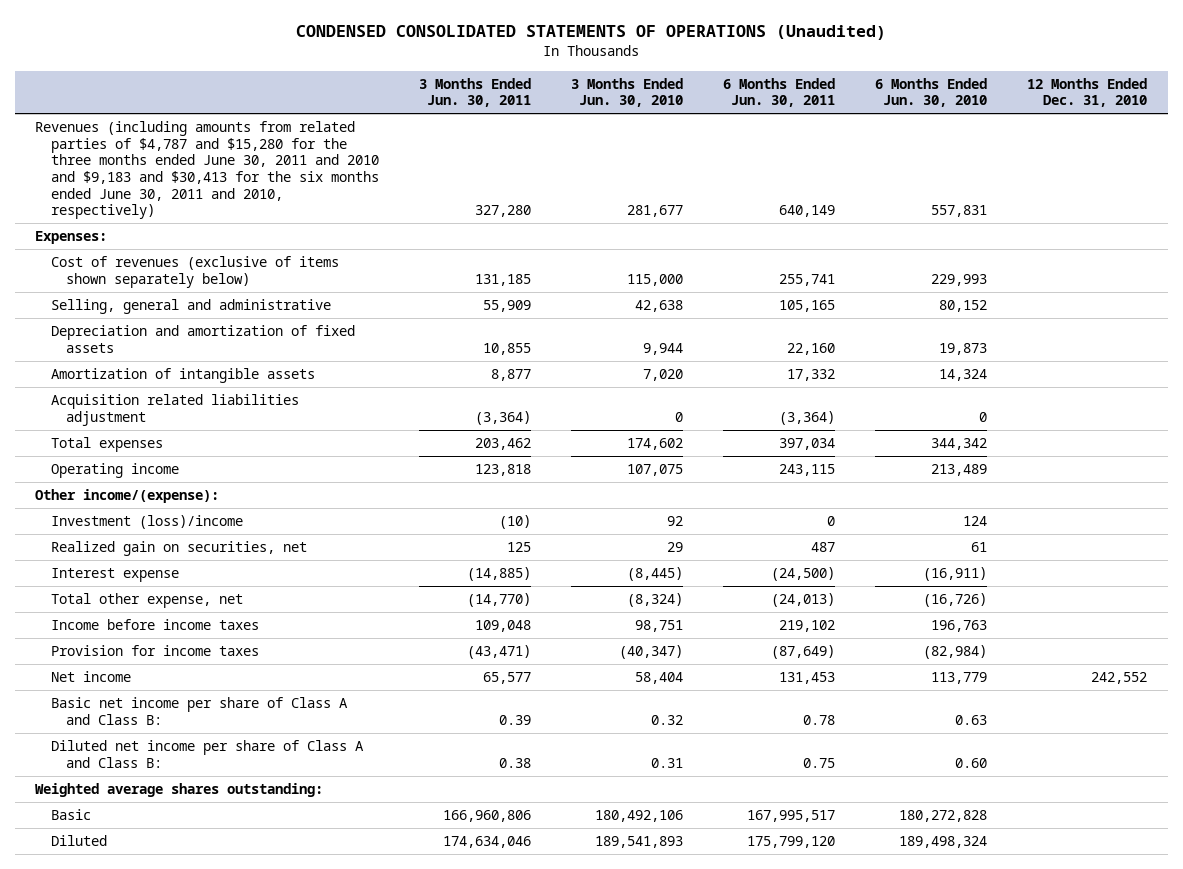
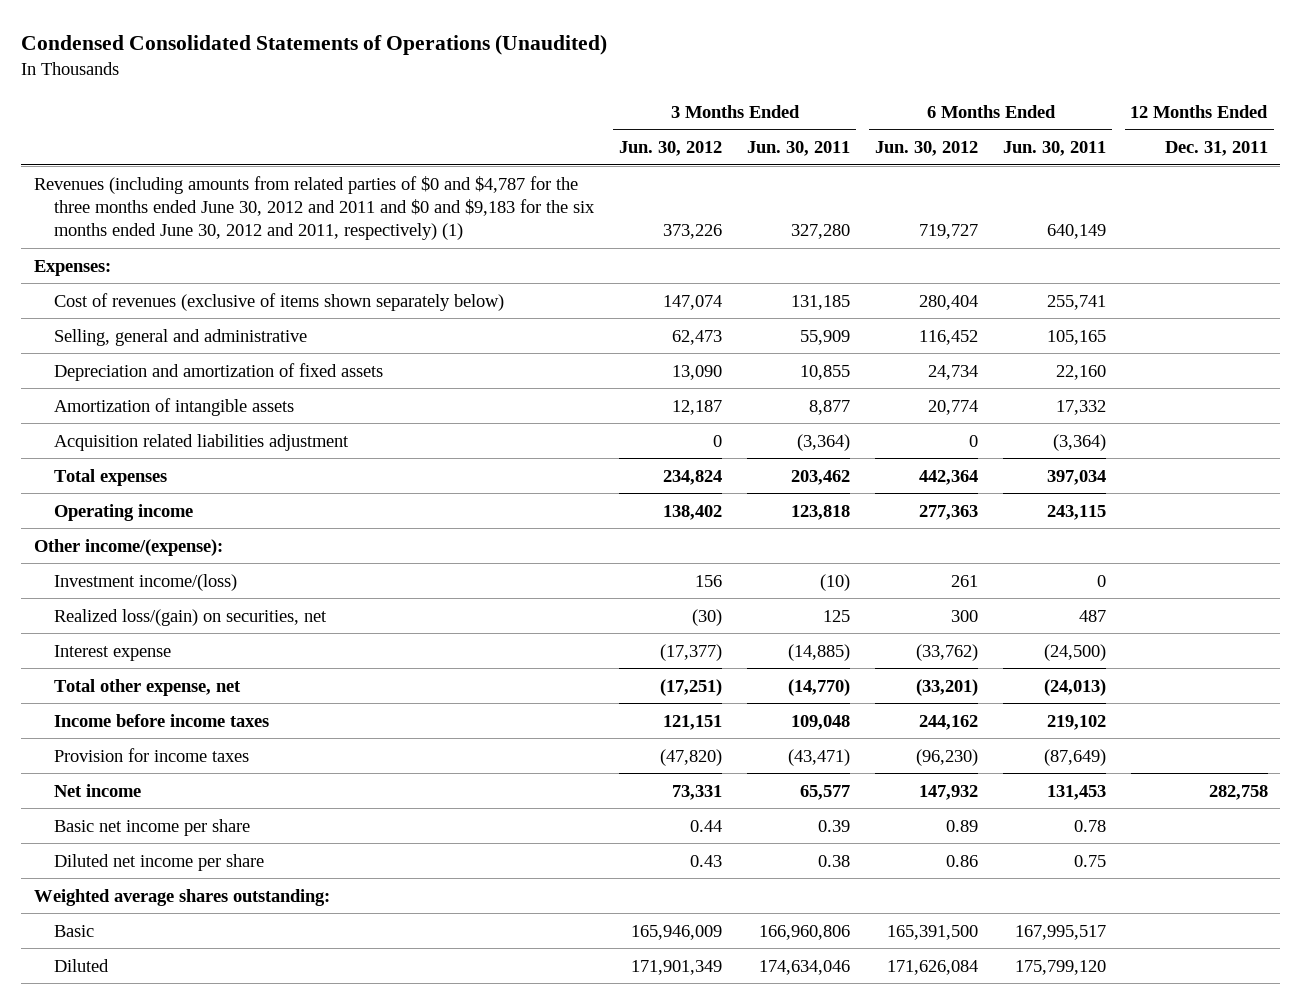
- CONDENSED CONSOLIDATED STATEMENTS OF OPERATIONS (Unaudited)
+ Condensed Consolidated Statements of Operations (Unaudited)
- | 3 Months Ended Jun. 30, 2011 | 3 Months Ended Jun. 30, 2010 | 6 Months Ended Jun. 30, 2011 | 6 Months Ended Jun. 30, 2010 | 12 Months Ended Dec. 31, 2010
+ | 3 Months Ended Jun. 30, 2012 | 3 Months Ended Jun. 30, 2011 | 6 Months Ended Jun. 30, 2012 | 6 Months Ended Jun. 30, 2011 | 12 Months Ended Dec. 31, 2011
- Revenues (including amounts from related parties of $4,787 and $15,280 for the three months ended June 30, 2011 and 2010 and $9,183 and $30,413 for the six months ended June 30, 2011 and 2010, respectively) | 327,280 | 281,677 | 640,149 | 557,831 |
+ Revenues (including amounts from related parties of $0 and $4,787 for the three months ended June 30, 2012 and 2011 and $0 and $9,183 for the six months ended June 30, 2012 and 2011, respectively) (1) | 373,226 | 327,280 | 719,727 | 640,149 |
- Investment (loss)/income | (10) | 92 | 0 | 124 |
- Realized gain on securities, net | 125 | 29 | 487 | 61 |
+ Investment income/(loss) | 156 | (10) | 261 | 0 |
+ Realized loss/(gain) on securities, net | (30) | 125 | 300 | 487 |
- Basic net income per share of Class A and Class B: | 0.39 | 0.32 | 0.78 | 0.63 |
- Diluted net income per share of Class A and Class B: | 0.38 | 0.31 | 0.75 | 0.60 |
+ Basic net income per share | 0.44 | 0.39 | 0.89 | 0.78 |
+ Diluted net income per share | 0.43 | 0.38 | 0.86 | 0.75 |

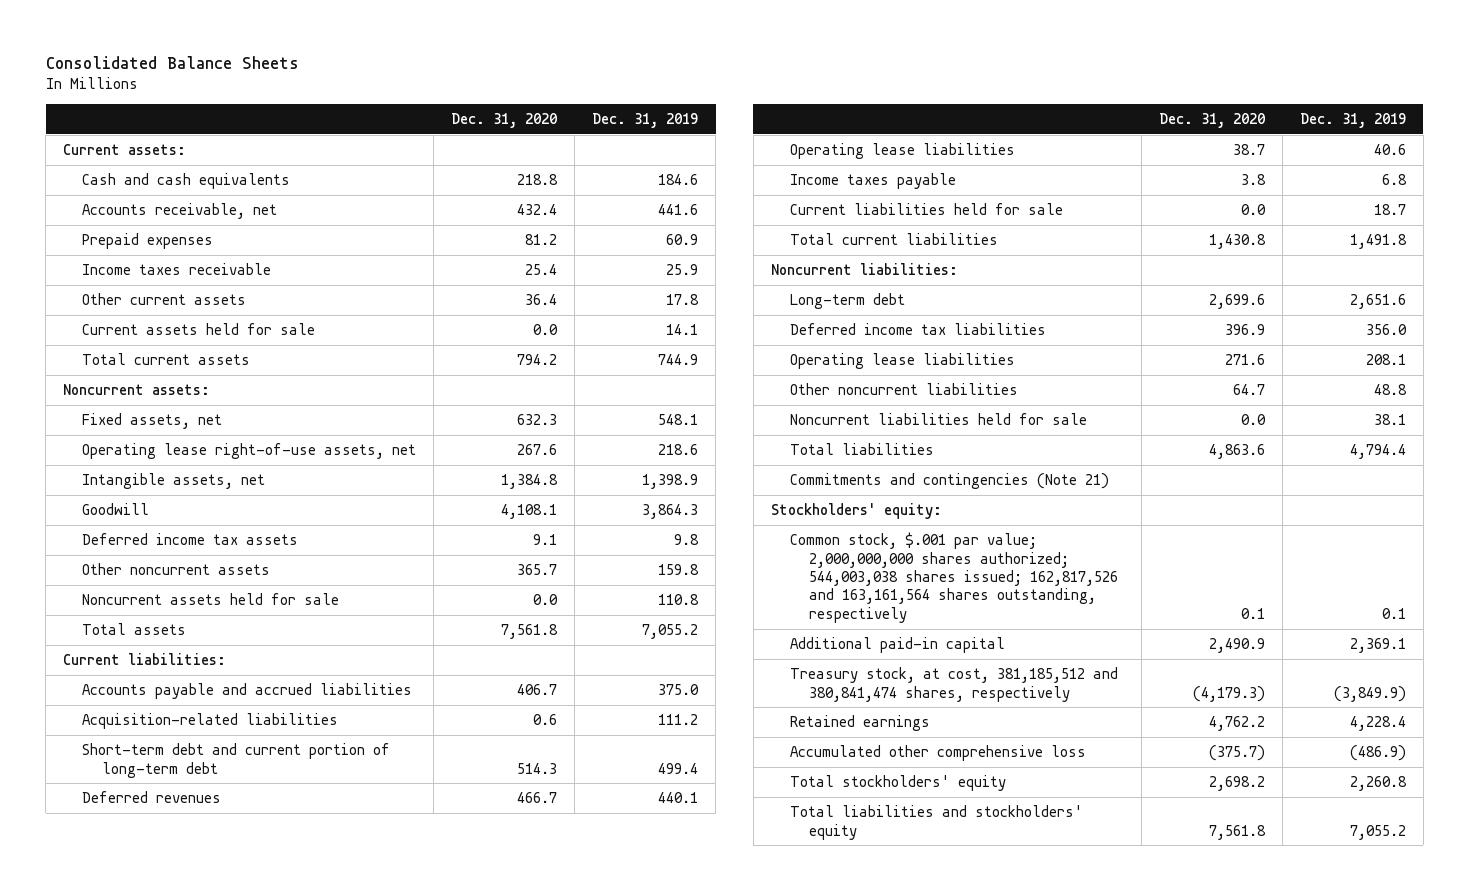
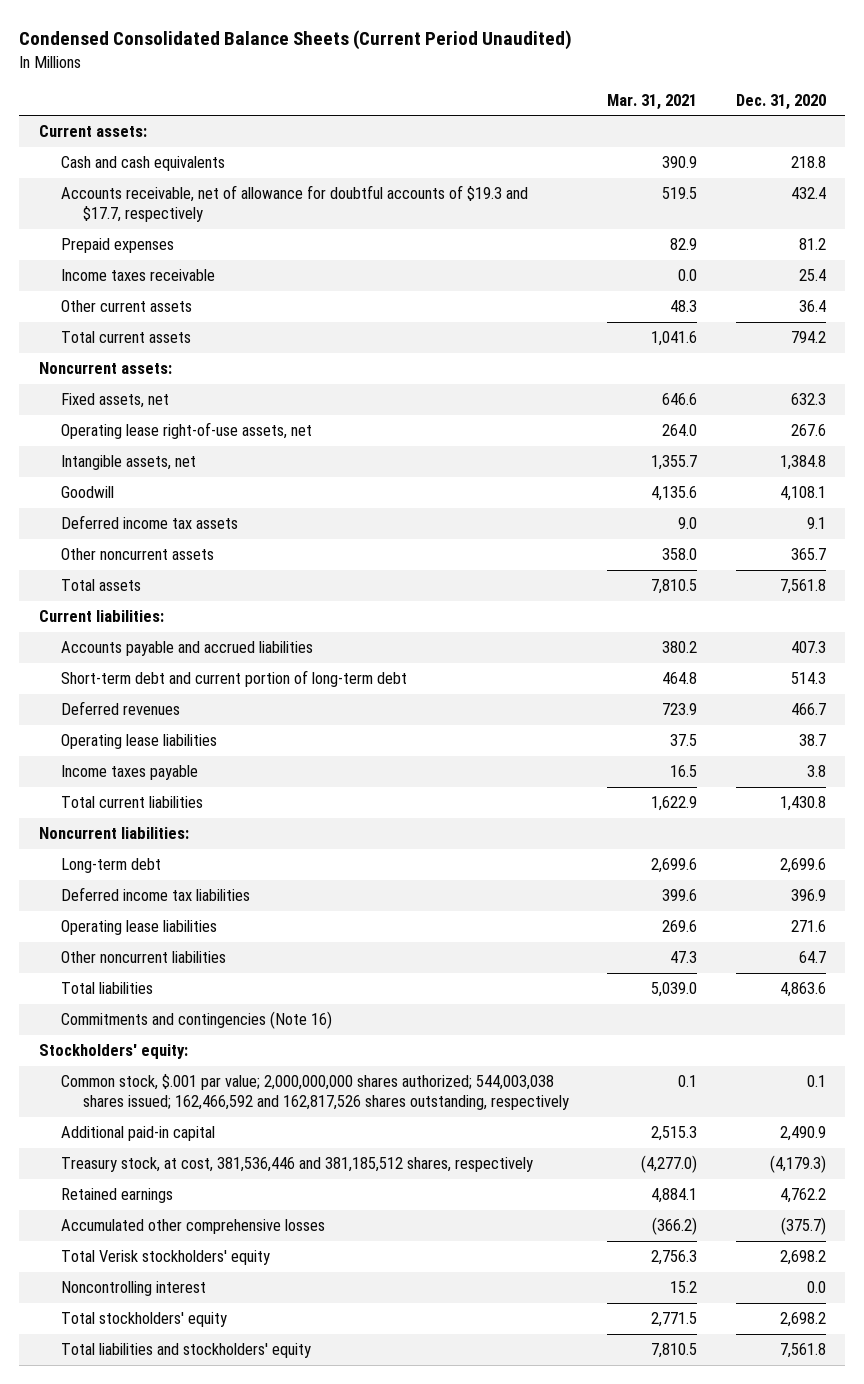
- Consolidated Balance Sheets
+ Condensed Consolidated Balance Sheets (Current Period Unaudited)
- | Dec. 31, 2020 | Dec. 31, 2019
+ | Mar. 31, 2021 | Dec. 31, 2020
- Accounts receivable, net | 432.4 | 441.6
+ Accounts receivable, net of allowance for doubtful accounts of $19.3 and $17.7, respectively | 519.5 | 432.4
- Current assets held for sale | 0.0 | 14.1
- Noncurrent assets held for sale | 0.0 | 110.8
- Accounts payable and accrued liabilities | 406.7 | 375.0
- Acquisition-related liabilities | 0.6 | 111.2
+ Accounts payable and accrued liabilities | 380.2 | 407.3
- Current liabilities held for sale | 0.0 | 18.7
- Noncurrent liabilities held for sale | 0.0 | 38.1
- Commitments and contingencies (Note 21)
+ Commitments and contingencies (Note 16)
- Common stock, $.001 par value; 2,000,000,000 shares authorized; 544,003,038 shares issued; 162,817,526 and 163,161,564 shares outstanding, respectively | 0.1 | 0.1
+ Common stock, $.001 par value; 2,000,000,000 shares authorized; 544,003,038 shares issued; 162,466,592 and 162,817,526 shares outstanding, respectively | 0.1 | 0.1
- Treasury stock, at cost, 381,185,512 and 380,841,474 shares, respectively | (4,179.3) | (3,849.9)
+ Treasury stock, at cost, 381,536,446 and 381,185,512 shares, respectively | (4,277.0) | (4,179.3)
- Accumulated other comprehensive loss | (375.7) | (486.9)
+ Accumulated other comprehensive losses | (366.2) | (375.7)
+ Total Verisk stockholders' equity | 2,756.3 | 2,698.2
+ Noncontrolling interest | 15.2 | 0.0

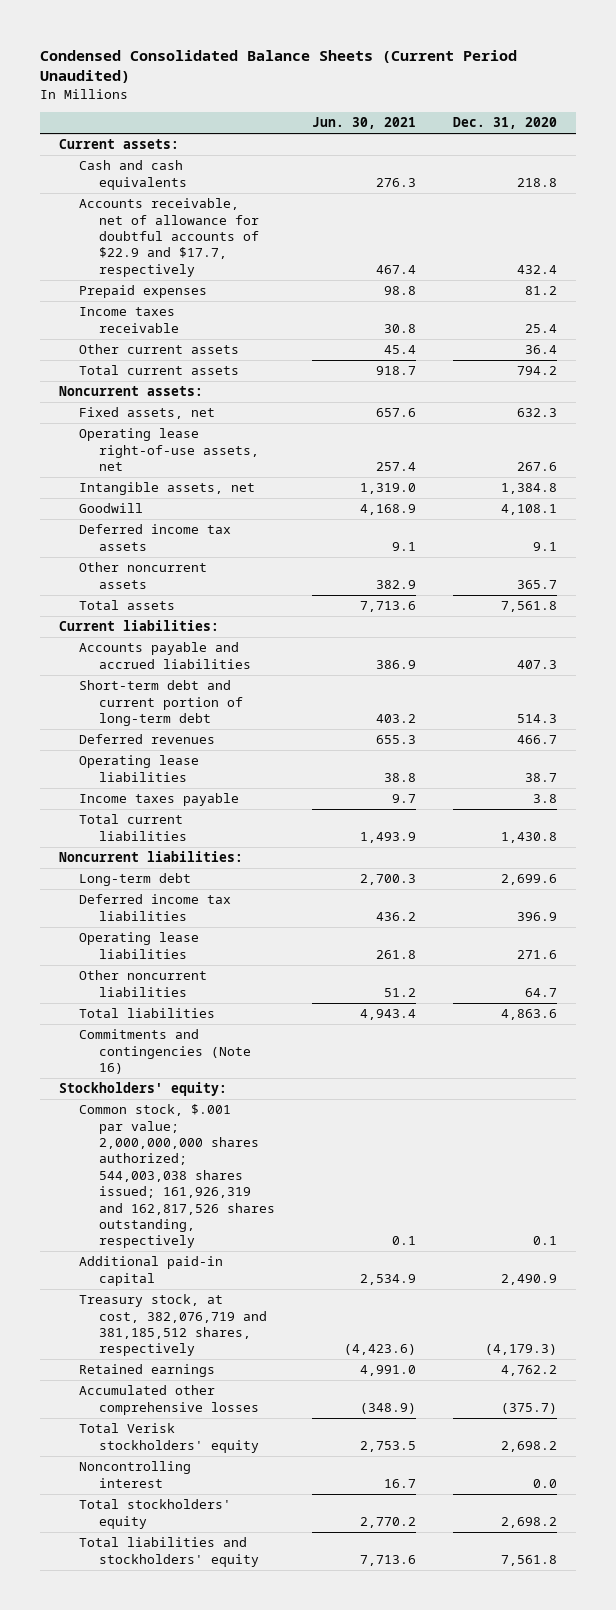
- | Mar. 31, 2021 | Dec. 31, 2020
+ | Jun. 30, 2021 | Dec. 31, 2020
- Accounts receivable, net of allowance for doubtful accounts of $19.3 and $17.7, respectively | 519.5 | 432.4
+ Accounts receivable, net of allowance for doubtful accounts of $22.9 and $17.7, respectively | 467.4 | 432.4
- Common stock, $.001 par value; 2,000,000,000 shares authorized; 544,003,038 shares issued; 162,466,592 and 162,817,526 shares outstanding, respectively | 0.1 | 0.1
+ Common stock, $.001 par value; 2,000,000,000 shares authorized; 544,003,038 shares issued; 161,926,319 and 162,817,526 shares outstanding, respectively | 0.1 | 0.1
- Treasury stock, at cost, 381,536,446 and 381,185,512 shares, respectively | (4,277.0) | (4,179.3)
+ Treasury stock, at cost, 382,076,719 and 381,185,512 shares, respectively | (4,423.6) | (4,179.3)

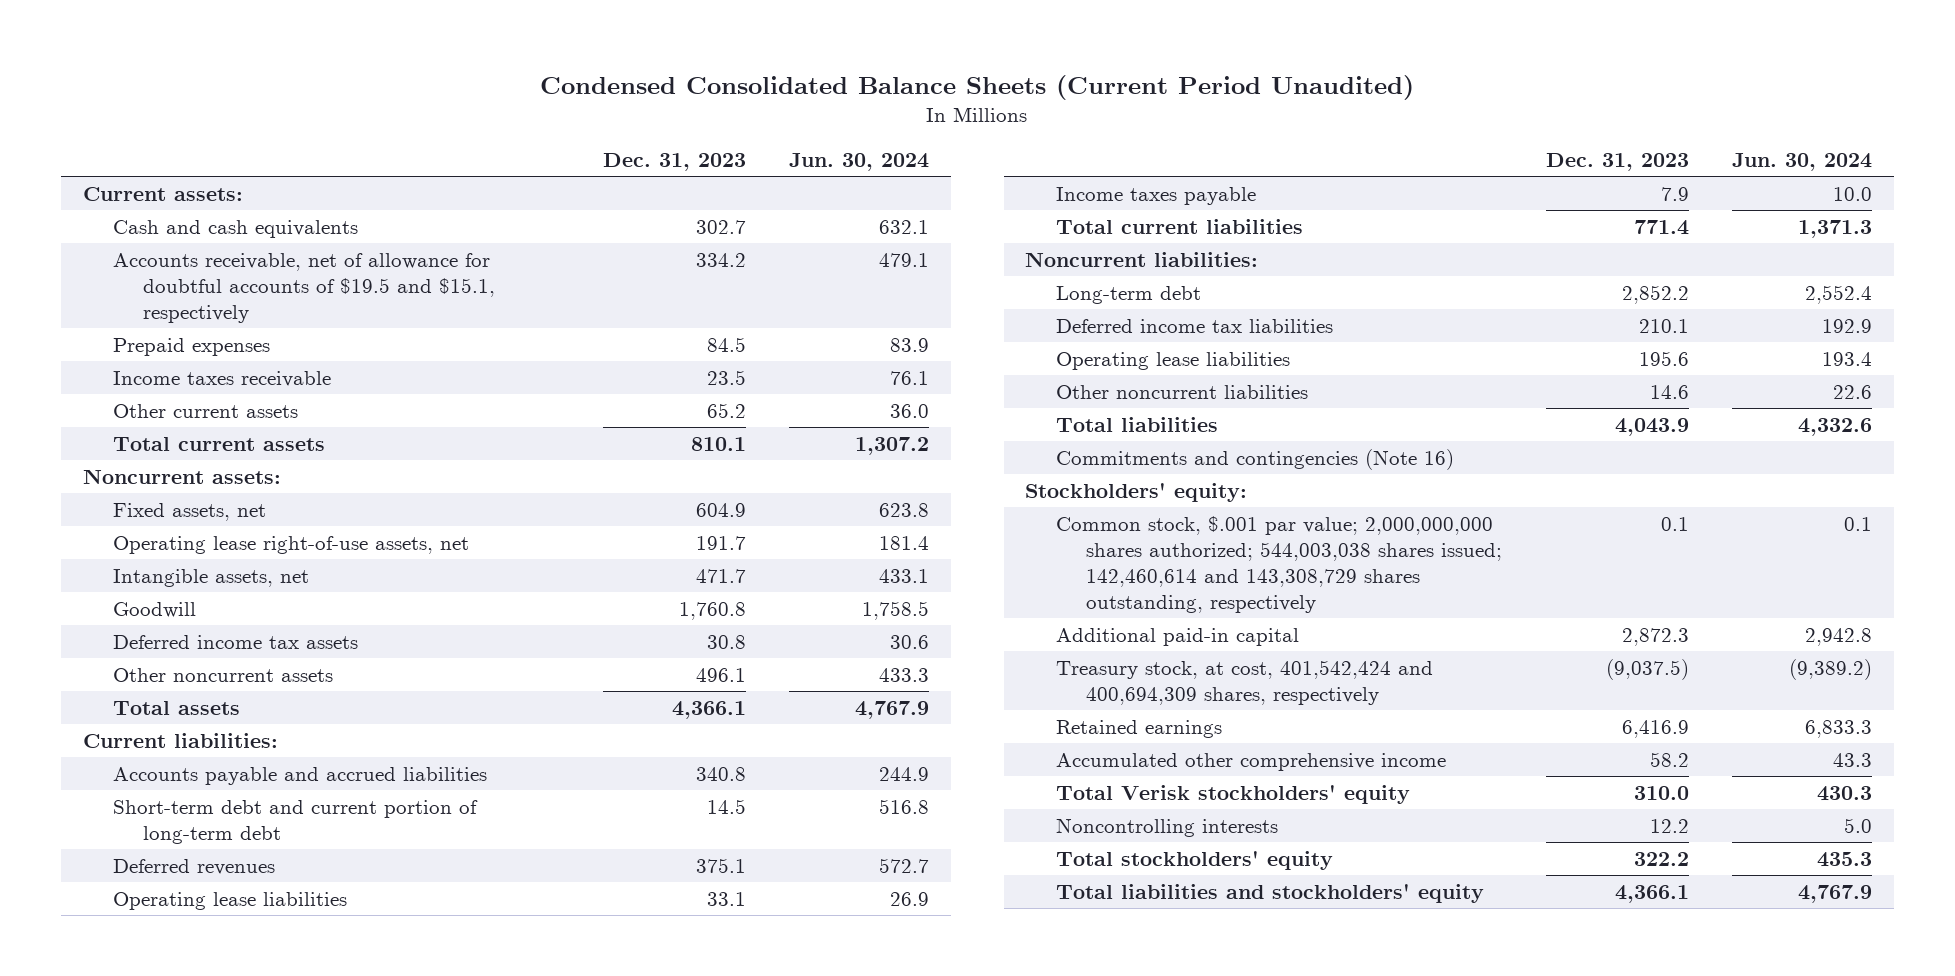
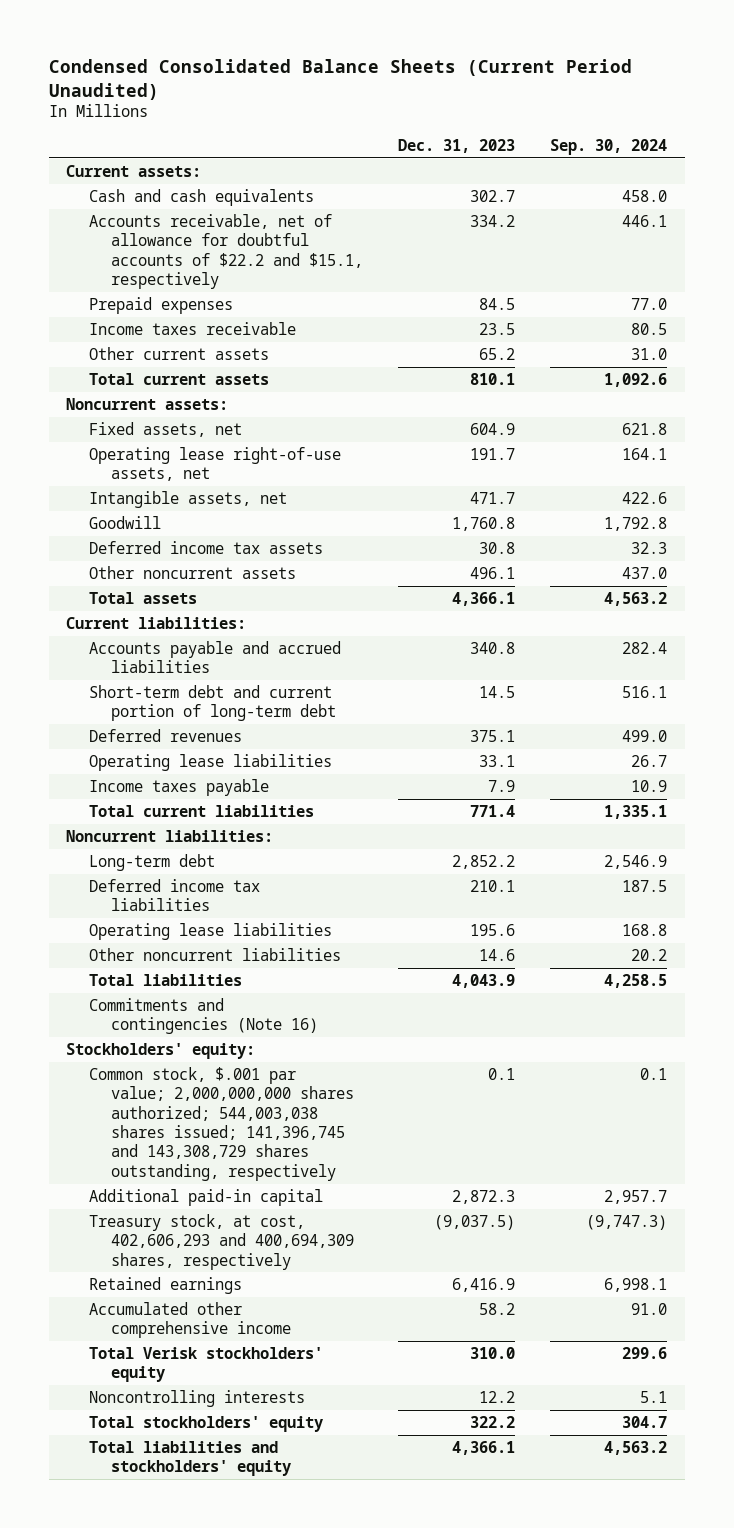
- | Dec. 31, 2023 | Jun. 30, 2024
+ | Dec. 31, 2023 | Sep. 30, 2024
- Accounts receivable, net of allowance for doubtful accounts of $19.5 and $15.1, respectively | 334.2 | 479.1
+ Accounts receivable, net of allowance for doubtful accounts of $22.2 and $15.1, respectively | 334.2 | 446.1
- Common stock, $.001 par value; 2,000,000,000 shares authorized; 544,003,038 shares issued; 142,460,614 and 143,308,729 shares outstanding, respectively | 0.1 | 0.1
+ Common stock, $.001 par value; 2,000,000,000 shares authorized; 544,003,038 shares issued; 141,396,745 and 143,308,729 shares outstanding, respectively | 0.1 | 0.1
- Treasury stock, at cost, 401,542,424 and 400,694,309 shares, respectively | (9,037.5) | (9,389.2)
+ Treasury stock, at cost, 402,606,293 and 400,694,309 shares, respectively | (9,037.5) | (9,747.3)

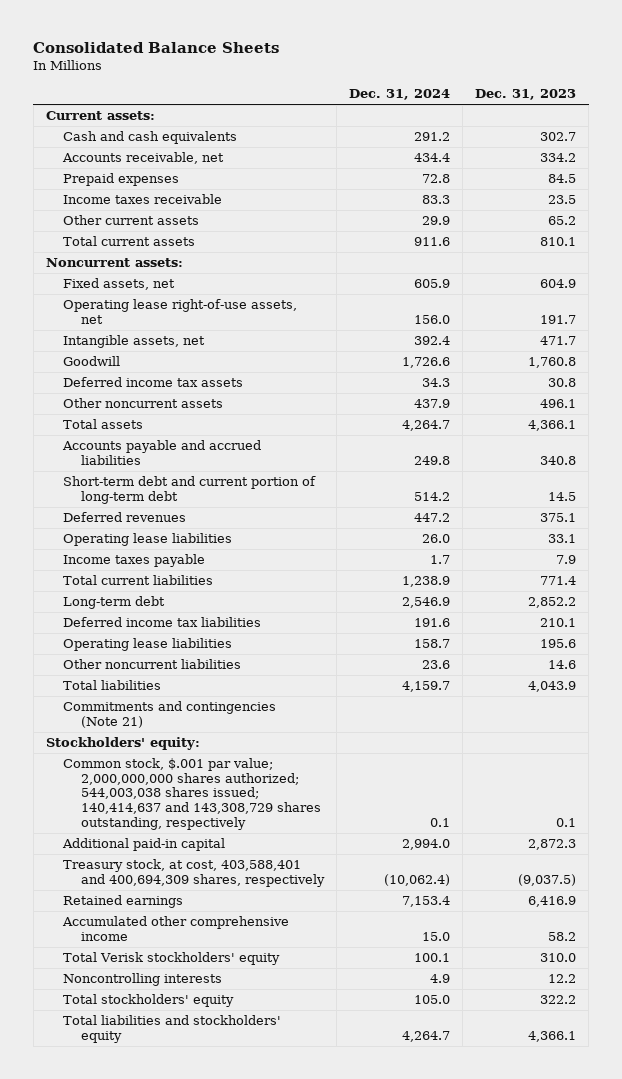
- Condensed Consolidated Balance Sheets (Current Period Unaudited)
+ Consolidated Balance Sheets
- | Dec. 31, 2023 | Sep. 30, 2024
+ | Dec. 31, 2024 | Dec. 31, 2023
- Accounts receivable, net of allowance for doubtful accounts of $22.2 and $15.1, respectively | 334.2 | 446.1
+ Accounts receivable, net | 434.4 | 334.2
- Current liabilities:
- Noncurrent liabilities:
- Commitments and contingencies (Note 16)
+ Commitments and contingencies (Note 21)
- Common stock, $.001 par value; 2,000,000,000 shares authorized; 544,003,038 shares issued; 141,396,745 and 143,308,729 shares outstanding, respectively | 0.1 | 0.1
+ Common stock, $.001 par value; 2,000,000,000 shares authorized; 544,003,038 shares issued; 140,414,637 and 143,308,729 shares outstanding, respectively | 0.1 | 0.1
- Treasury stock, at cost, 402,606,293 and 400,694,309 shares, respectively | (9,037.5) | (9,747.3)
+ Treasury stock, at cost, 403,588,401 and 400,694,309 shares, respectively | (10,062.4) | (9,037.5)

